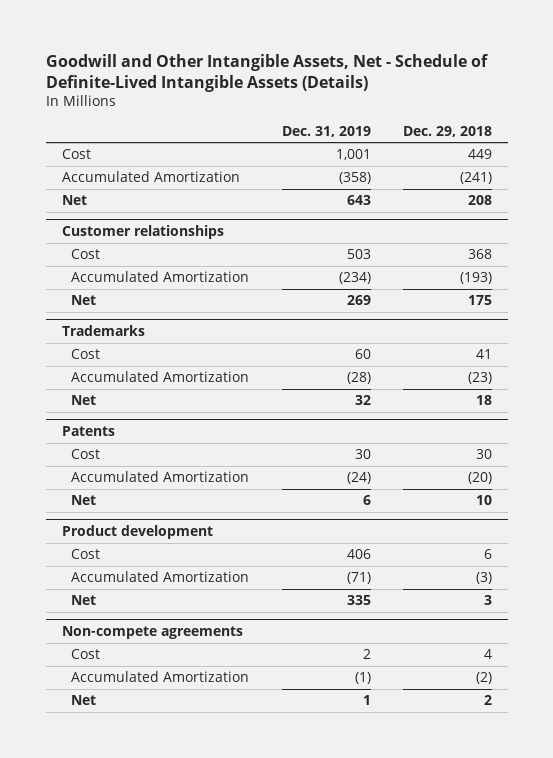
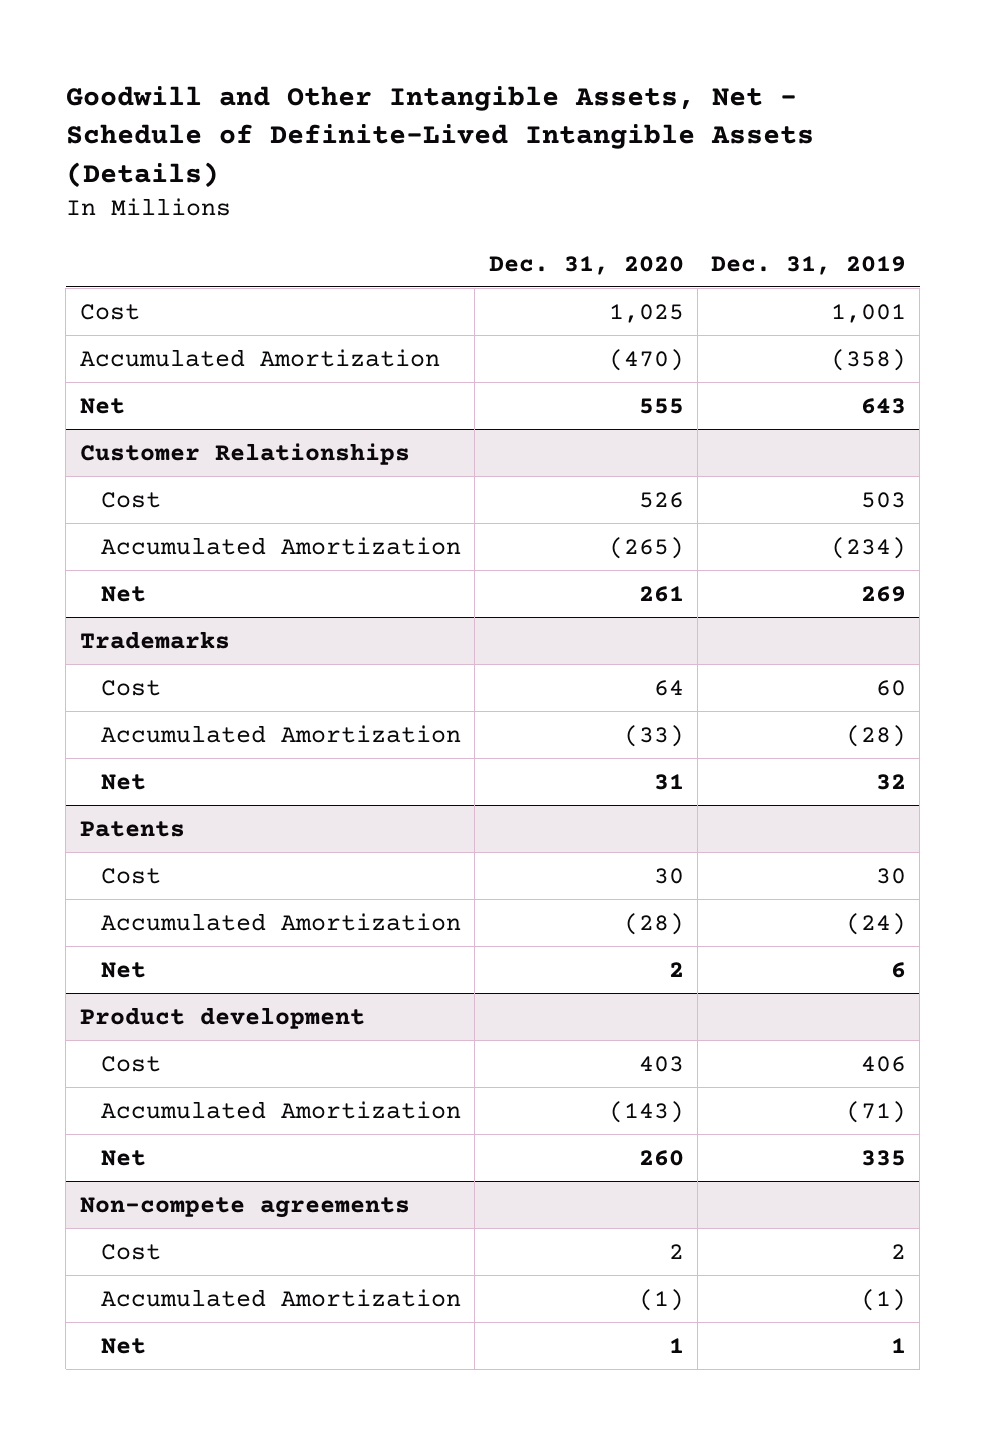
- | Dec. 31, 2019 | Dec. 29, 2018
+ | Dec. 31, 2020 | Dec. 31, 2019
- Customer relationships
+ Customer Relationships

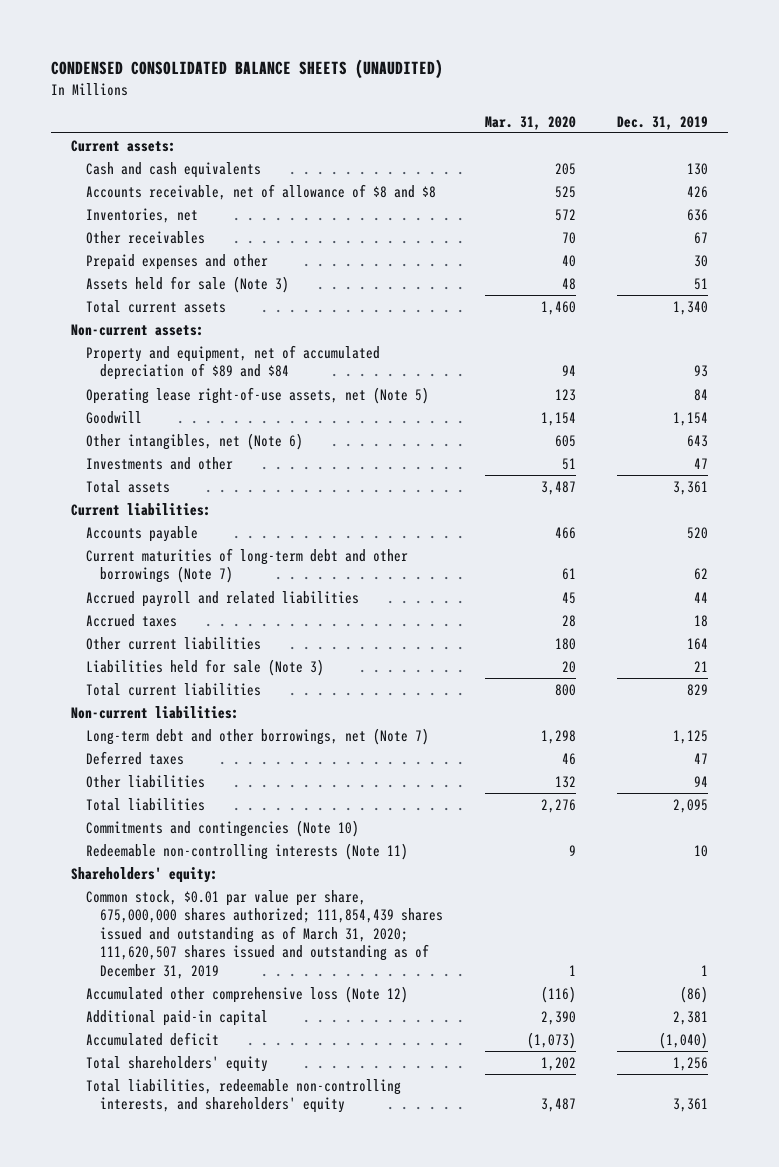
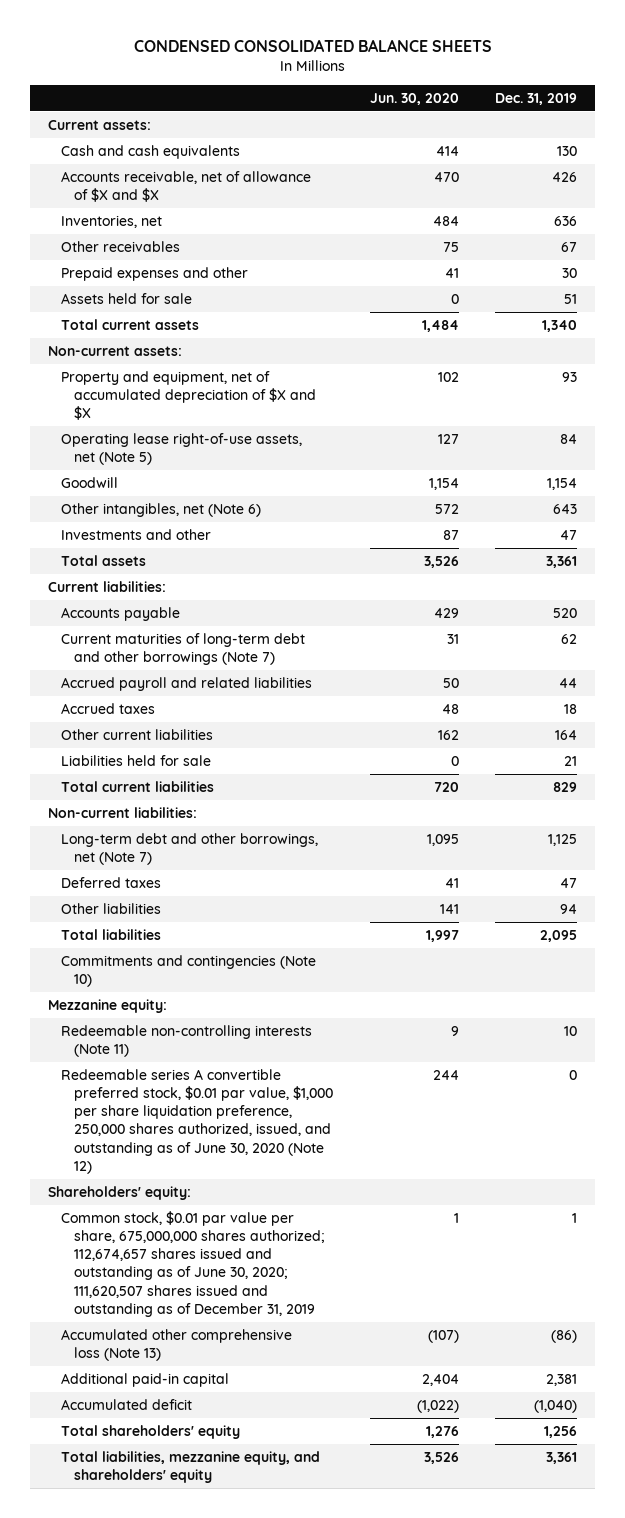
- CONDENSED CONSOLIDATED BALANCE SHEETS (UNAUDITED)
+ CONDENSED CONSOLIDATED BALANCE SHEETS
- | Mar. 31, 2020 | Dec. 31, 2019
+ | Jun. 30, 2020 | Dec. 31, 2019
- Accounts receivable, net of allowance of $8 and $8 | 525 | 426
+ Accounts receivable, net of allowance of $X and $X | 470 | 426
- Assets held for sale (Note 3) | 48 | 51
+ Assets held for sale | 0 | 51
- Property and equipment, net of accumulated depreciation of $89 and $84 | 94 | 93
+ Property and equipment, net of accumulated depreciation of $X and $X | 102 | 93
- Liabilities held for sale (Note 3) | 20 | 21
+ Liabilities held for sale | 0 | 21
+ Mezzanine equity:
+ Redeemable series A convertible preferred stock, $0.01 par value, $1,000 per share liquidation preference, 250,000 shares authorized, issued, and outstanding as of June 30, 2020 (Note 12) | 244 | 0
- Common stock, $0.01 par value per share, 675,000,000 shares authorized; 111,854,439 shares issued and outstanding as of March 31, 2020; 111,620,507 shares issued and outstanding as of December 31, 2019 | 1 | 1
- Accumulated other comprehensive loss (Note 12) | (116) | (86)
+ Common stock, $0.01 par value per share, 675,000,000 shares authorized; 112,674,657 shares issued and outstanding as of June 30, 2020; 111,620,507 shares issued and outstanding as of December 31, 2019 | 1 | 1
+ Accumulated other comprehensive loss (Note 13) | (107) | (86)
- Total liabilities, redeemable non-controlling interests, and shareholders' equity | 3,487 | 3,361
+ Total liabilities, mezzanine equity, and shareholders' equity | 3,526 | 3,361

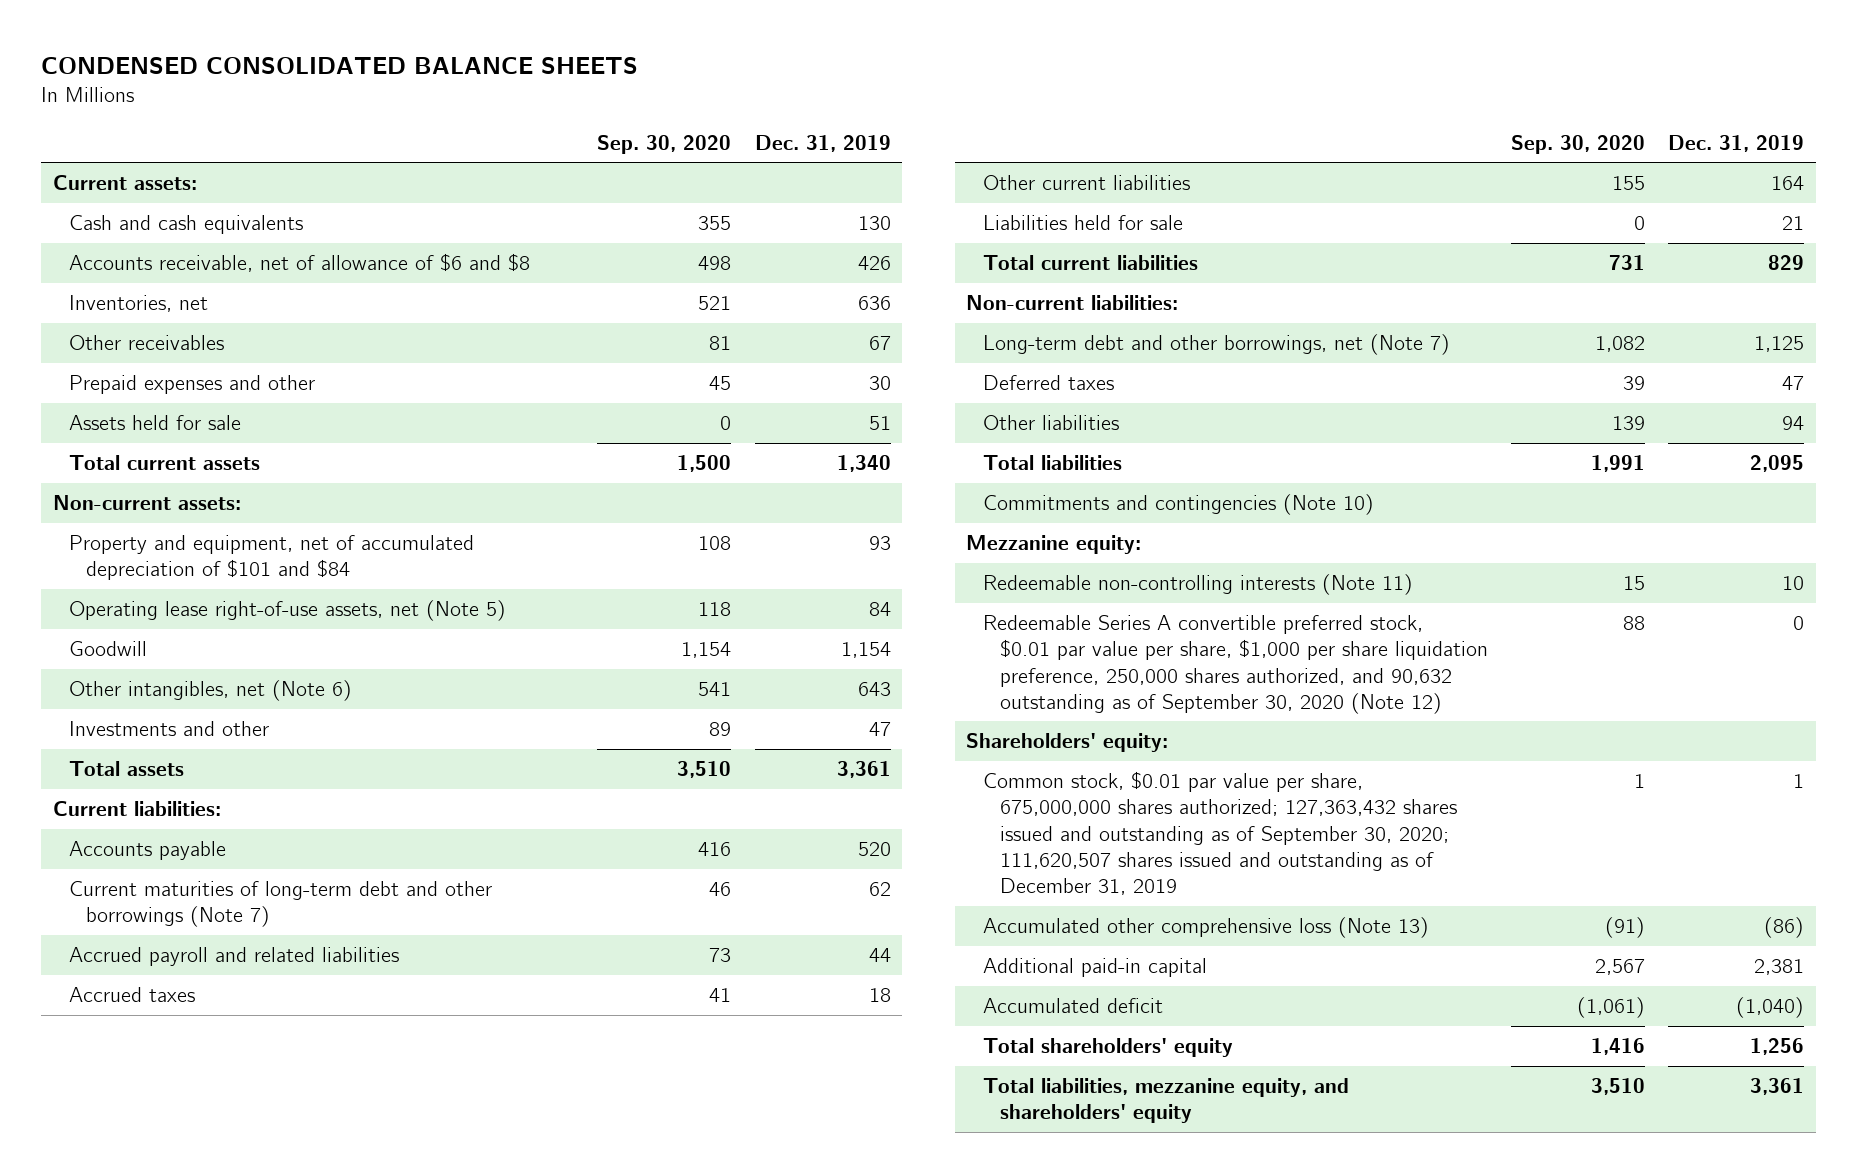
- | Jun. 30, 2020 | Dec. 31, 2019
+ | Sep. 30, 2020 | Dec. 31, 2019
- Accounts receivable, net of allowance of $X and $X | 470 | 426
+ Accounts receivable, net of allowance of $6 and $8 | 498 | 426
- Property and equipment, net of accumulated depreciation of $X and $X | 102 | 93
+ Property and equipment, net of accumulated depreciation of $101 and $84 | 108 | 93
- Redeemable series A convertible preferred stock, $0.01 par value, $1,000 per share liquidation preference, 250,000 shares authorized, issued, and outstanding as of June 30, 2020 (Note 12) | 244 | 0
+ Redeemable Series A convertible preferred stock, $0.01 par value per share, $1,000 per share liquidation preference, 250,000 shares authorized, and 90,632 outstanding as of September 30, 2020 (Note 12) | 88 | 0
- Common stock, $0.01 par value per share, 675,000,000 shares authorized; 112,674,657 shares issued and outstanding as of June 30, 2020; 111,620,507 shares issued and outstanding as of December 31, 2019 | 1 | 1
+ Common stock, $0.01 par value per share, 675,000,000 shares authorized; 127,363,432 shares issued and outstanding as of September 30, 2020; 111,620,507 shares issued and outstanding as of December 31, 2019 | 1 | 1

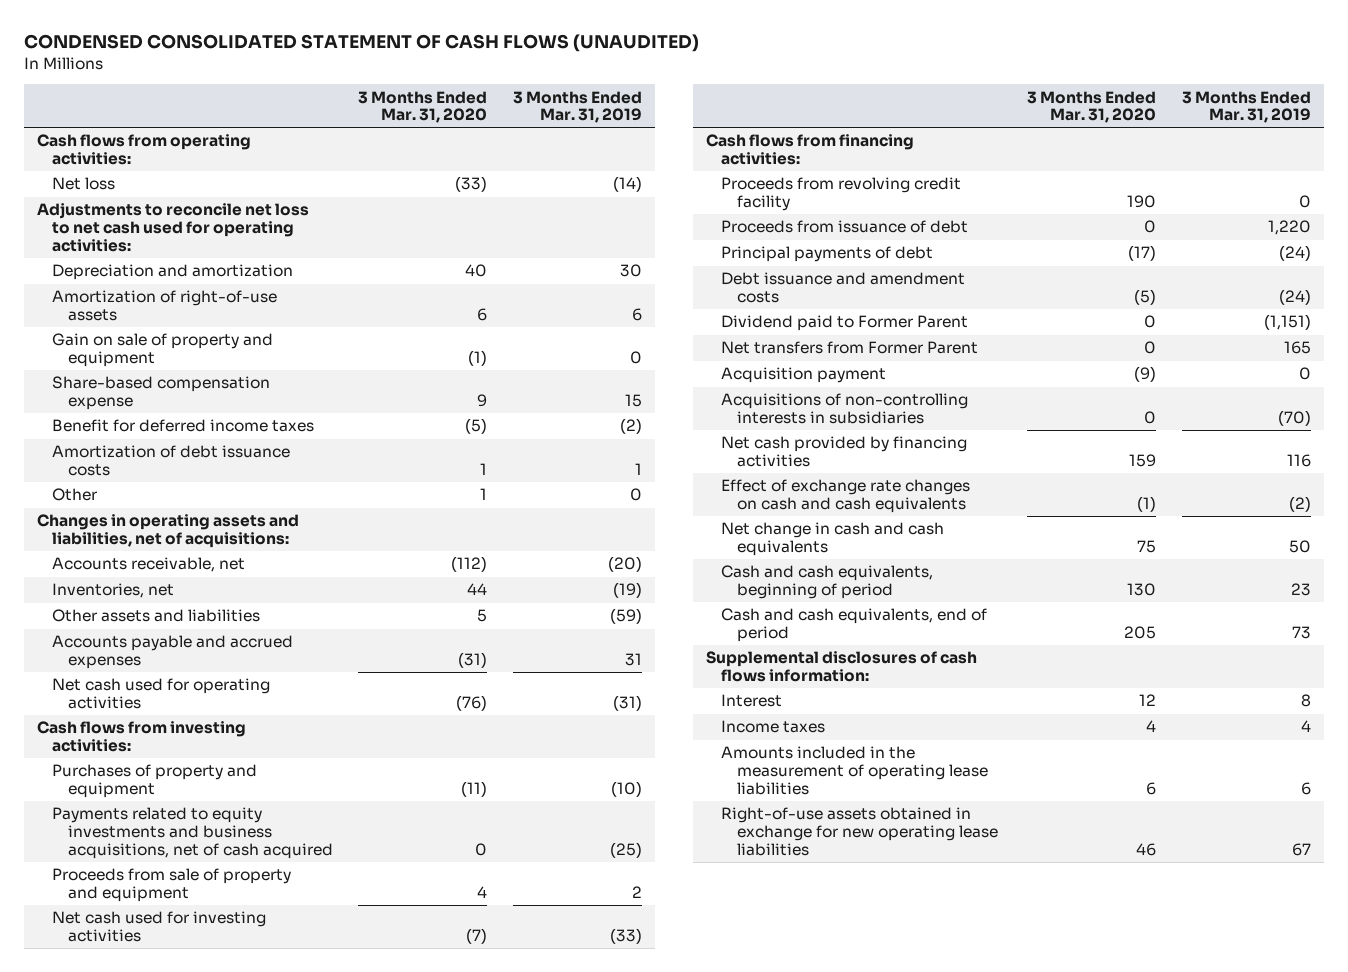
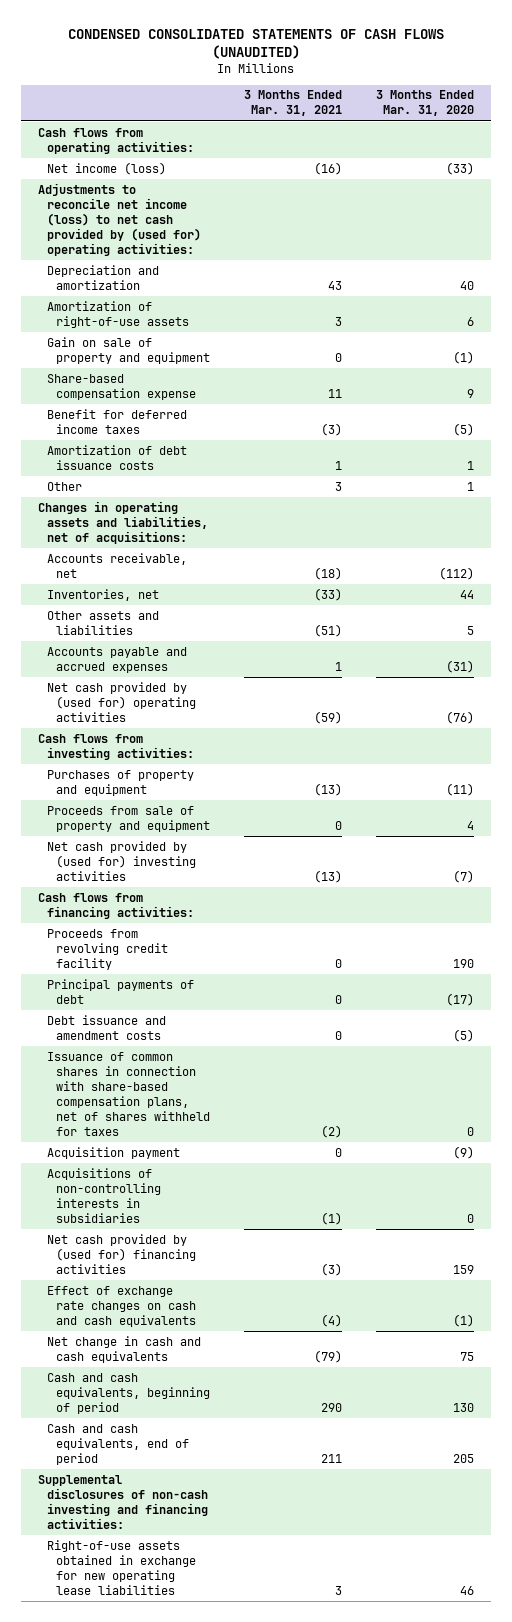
- CONDENSED CONSOLIDATED STATEMENT OF CASH FLOWS (UNAUDITED)
+ CONDENSED CONSOLIDATED STATEMENTS OF CASH FLOWS (UNAUDITED)
- | 3 Months Ended Mar. 31, 2020 | 3 Months Ended Mar. 31, 2019
+ | 3 Months Ended Mar. 31, 2021 | 3 Months Ended Mar. 31, 2020
- Net loss | (33) | (14)
- Adjustments to reconcile net loss to net cash used for operating activities:
+ Net income (loss) | (16) | (33)
+ Adjustments to reconcile net income (loss) to net cash provided by (used for) operating activities:
- Net cash used for operating activities | (76) | (31)
+ Net cash provided by (used for) operating activities | (59) | (76)
- Payments related to equity investments and business acquisitions, net of cash acquired | 0 | (25)
- Net cash used for investing activities | (7) | (33)
+ Net cash provided by (used for) investing activities | (13) | (7)
- Proceeds from issuance of debt | 0 | 1,220
- Dividend paid to Former Parent | 0 | (1,151)
- Net transfers from Former Parent | 0 | 165
+ Issuance of common shares in connection with share-based compensation plans, net of shares withheld for taxes | (2) | 0
- Net cash provided by financing activities | 159 | 116
+ Net cash provided by (used for) financing activities | (3) | 159
- Supplemental disclosures of cash flows information:
- Interest | 12 | 8
- Income taxes | 4 | 4
- Amounts included in the measurement of operating lease liabilities | 6 | 6
+ Supplemental disclosures of non-cash investing and financing activities:

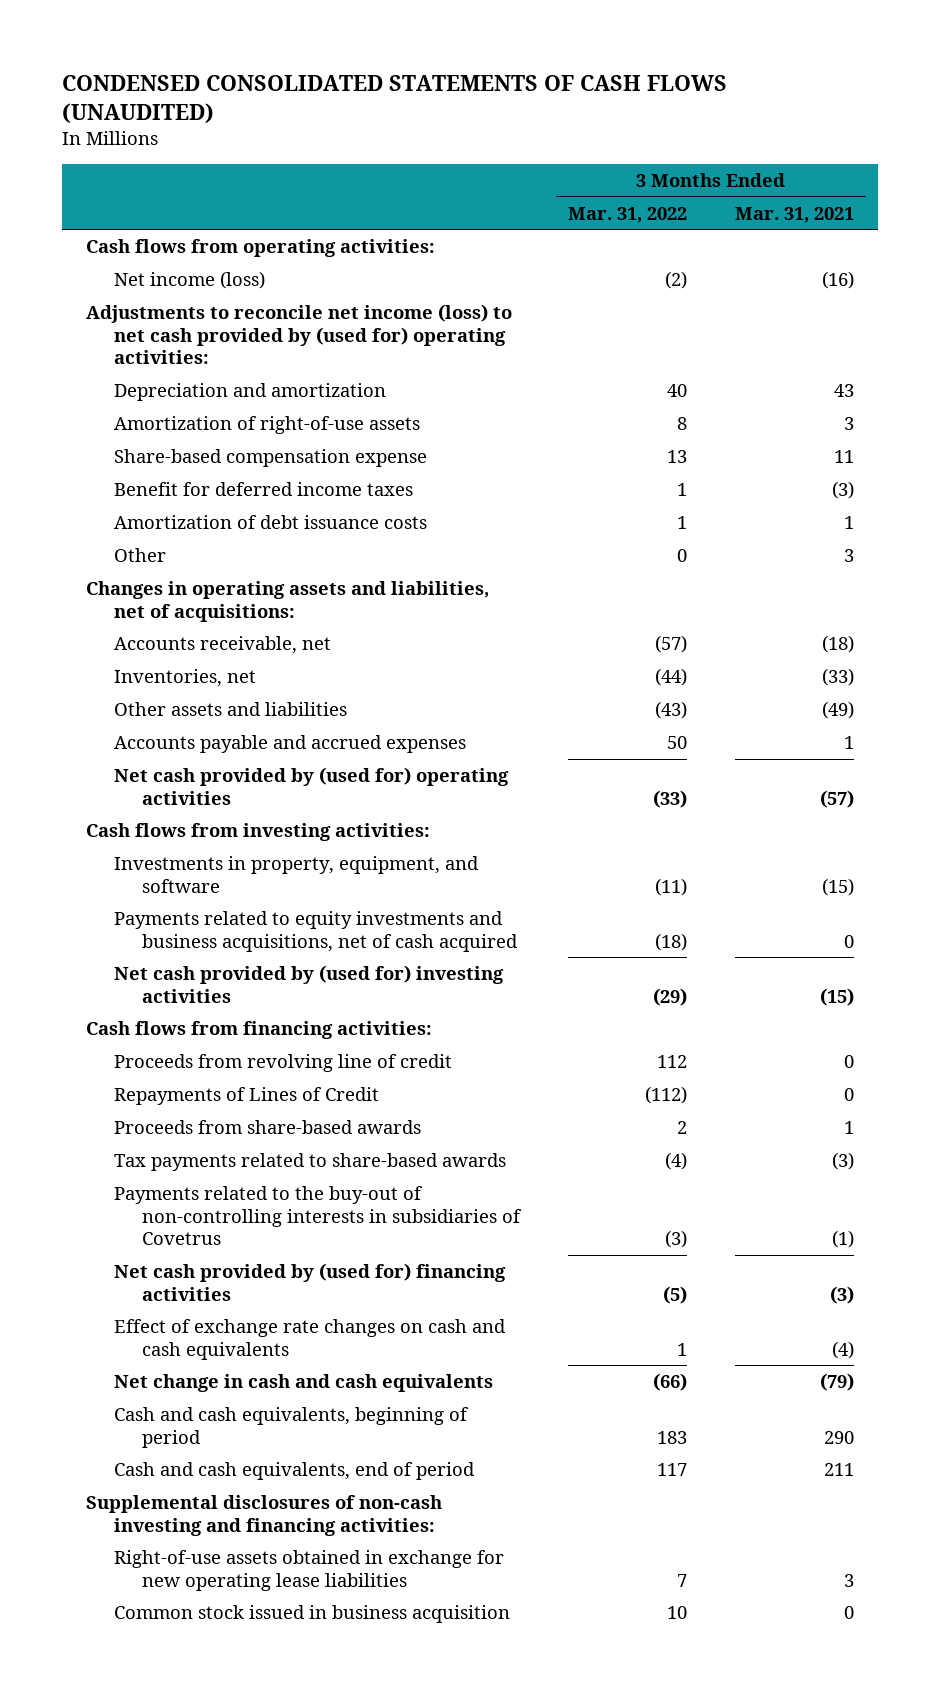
- | 3 Months Ended Mar. 31, 2021 | 3 Months Ended Mar. 31, 2020
+ | 3 Months Ended Mar. 31, 2022 | 3 Months Ended Mar. 31, 2021
- Gain on sale of property and equipment | 0 | (1)
- Other assets and liabilities | (51) | 5
+ Other assets and liabilities | (43) | (49)
- Net cash provided by (used for) operating activities | (59) | (76)
+ Net cash provided by (used for) operating activities | (33) | (57)
- Purchases of property and equipment | (13) | (11)
- Proceeds from sale of property and equipment | 0 | 4
- Net cash provided by (used for) investing activities | (13) | (7)
+ Investments in property, equipment, and software | (11) | (15)
+ Payments related to equity investments and business acquisitions, net of cash acquired | (18) | 0
+ Net cash provided by (used for) investing activities | (29) | (15)
- Proceeds from revolving credit facility | 0 | 190
- Principal payments of debt | 0 | (17)
- Debt issuance and amendment costs | 0 | (5)
- Issuance of common shares in connection with share-based compensation plans, net of shares withheld for taxes | (2) | 0
- Acquisition payment | 0 | (9)
- Acquisitions of non-controlling interests in subsidiaries | (1) | 0
+ Proceeds from revolving line of credit | 112 | 0
+ Repayments of Lines of Credit | (112) | 0
+ Proceeds from share-based awards | 2 | 1
+ Tax payments related to share-based awards | (4) | (3)
+ Payments related to the buy-out of non-controlling interests in subsidiaries of Covetrus | (3) | (1)
+ Common stock issued in business acquisition | 10 | 0

